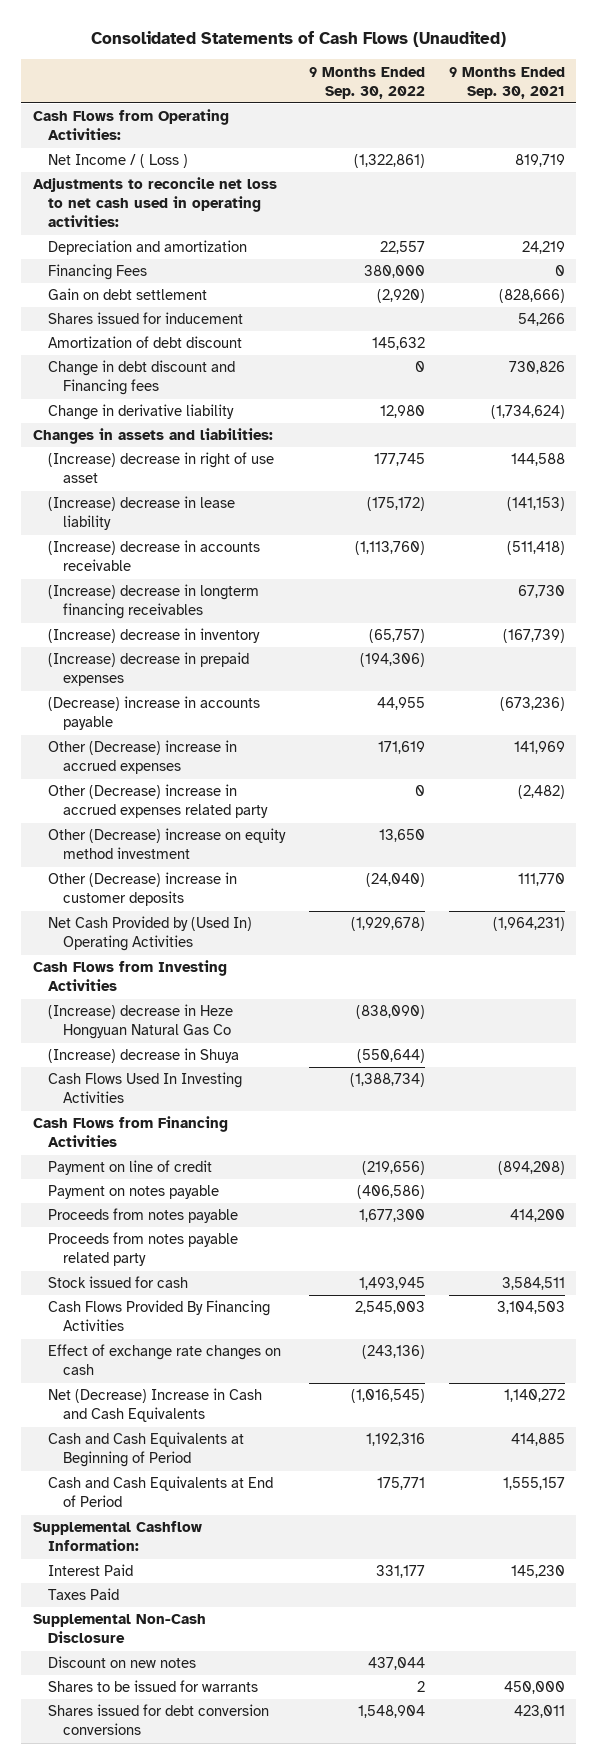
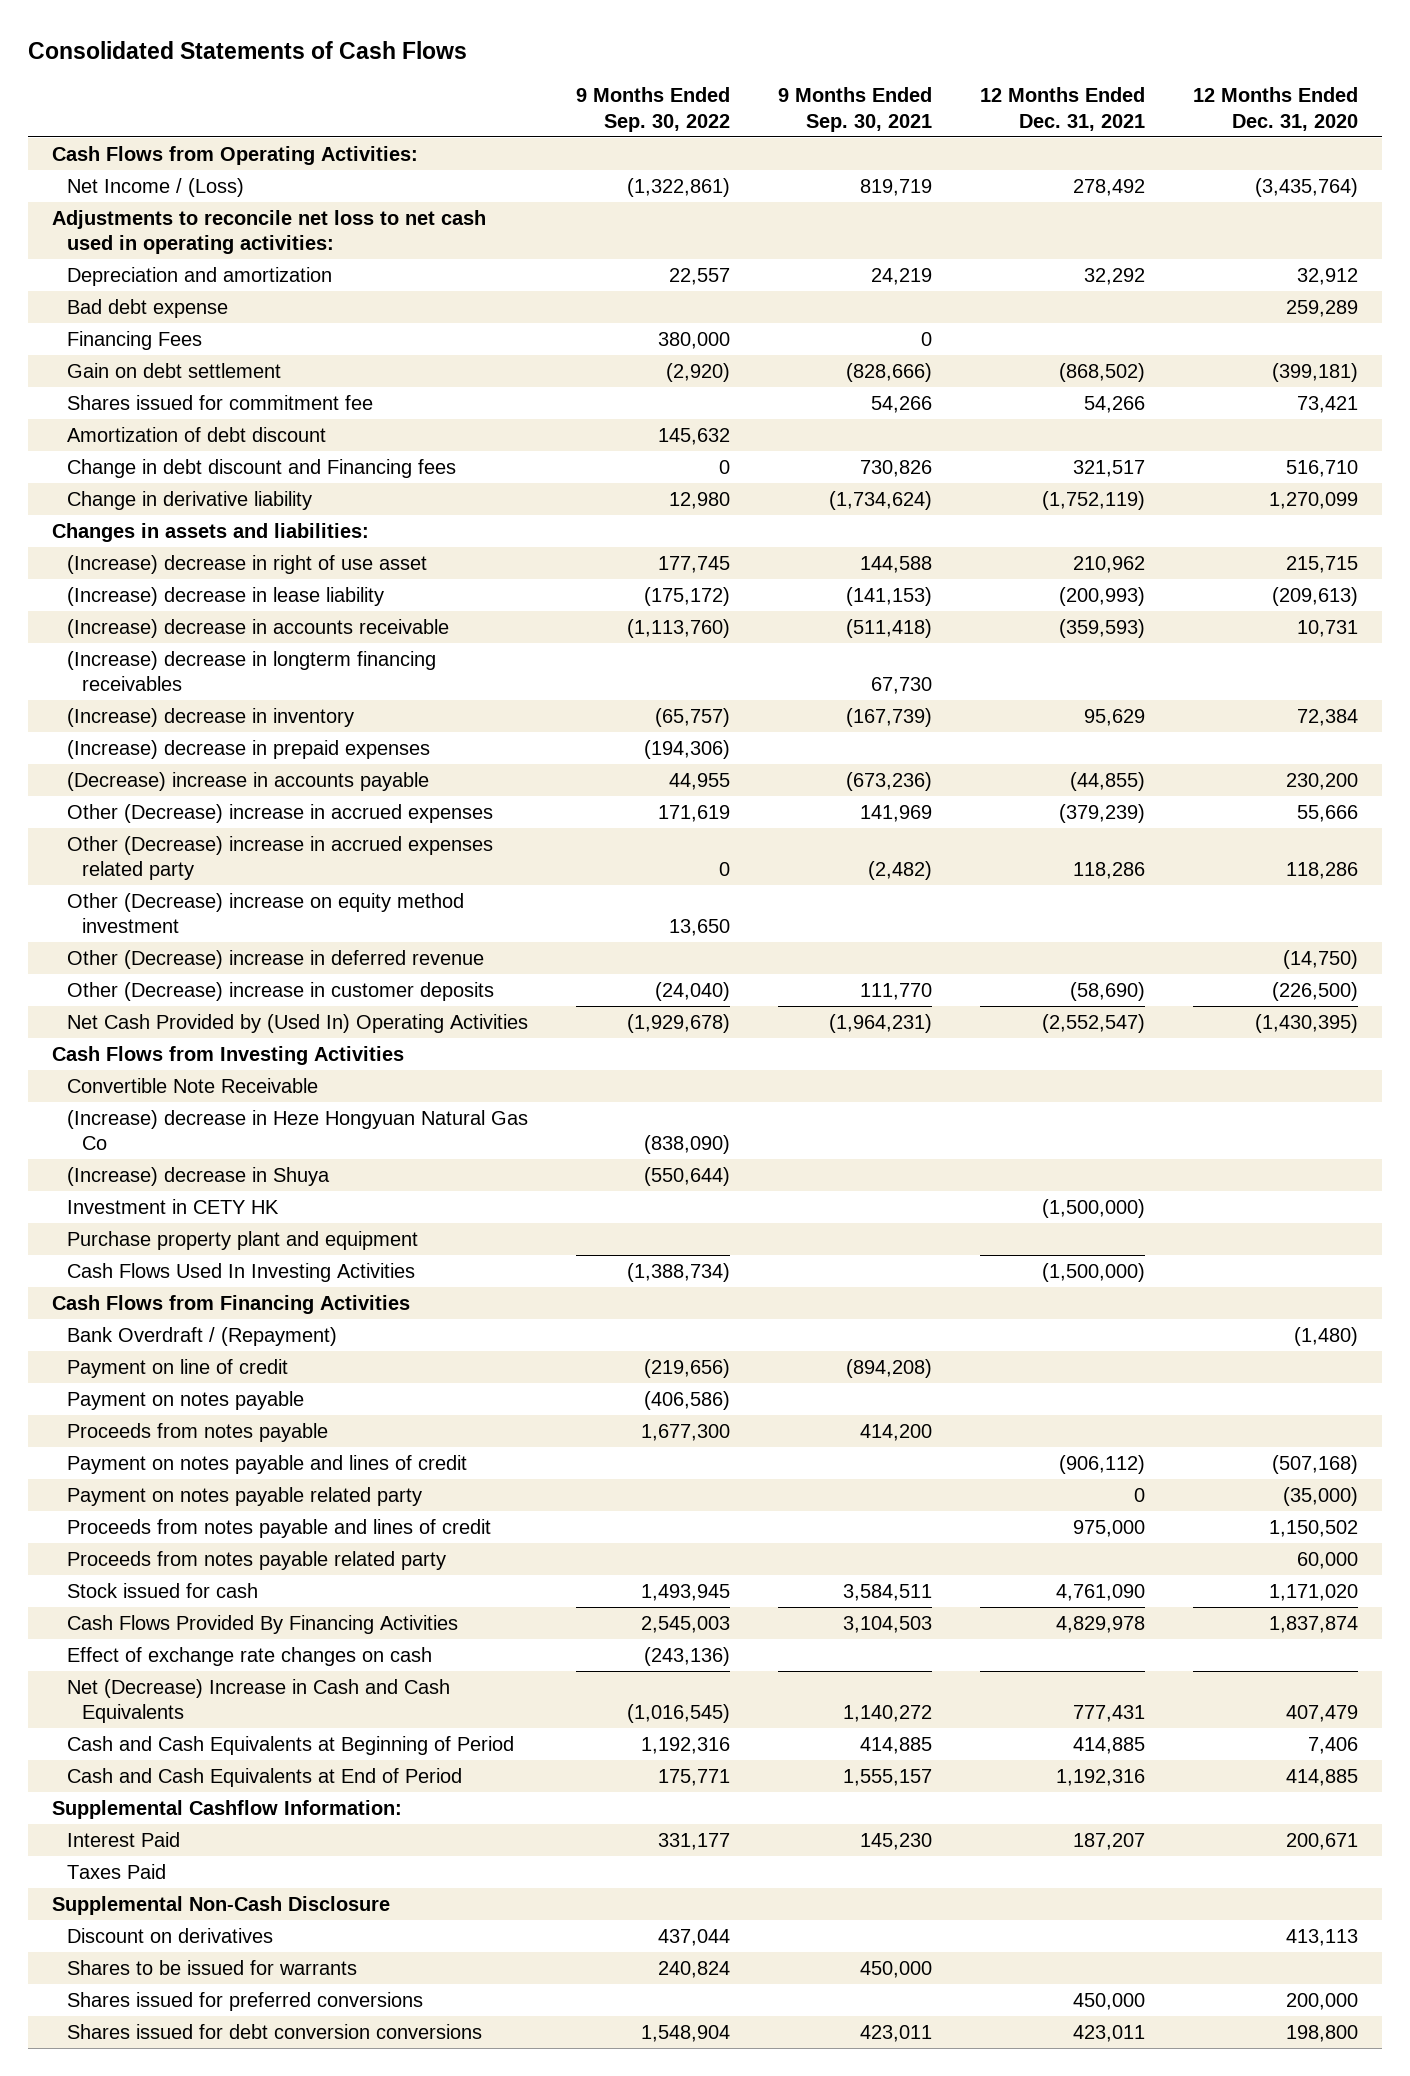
- Consolidated Statements of Cash Flows (Unaudited)
+ Consolidated Statements of Cash Flows
- | 9 Months Ended Sep. 30, 2022 | 9 Months Ended Sep. 30, 2021
+ | 9 Months Ended Sep. 30, 2022 | 9 Months Ended Sep. 30, 2021 | 12 Months Ended Dec. 31, 2021 | 12 Months Ended Dec. 31, 2020
- Net Income / ( Loss ) | (1,322,861) | 819,719
+ Net Income / (Loss) | (1,322,861) | 819,719 | 278,492 | (3,435,764)
+ Bad debt expense | | | | 259,289
- Shares issued for inducement | | 54,266
+ Shares issued for commitment fee | | 54,266 | 54,266 | 73,421
+ Other (Decrease) increase in deferred revenue | | | | (14,750)
+ Convertible Note Receivable
+ Investment in CETY HK | | | (1,500,000) |
+ Purchase property plant and equipment
+ Bank Overdraft / (Repayment) | | | | (1,480)
+ Payment on notes payable and lines of credit | | | (906,112) | (507,168)
+ Payment on notes payable related party | | | 0 | (35,000)
+ Proceeds from notes payable and lines of credit | | | 975,000 | 1,150,502
- Discount on new notes | 437,044 |
- Shares to be issued for warrants | 2 | 450,000
+ Discount on derivatives | 437,044 | | | 413,113
+ Shares to be issued for warrants | 240,824 | 450,000 | |
+ Shares issued for preferred conversions | | | 450,000 | 200,000

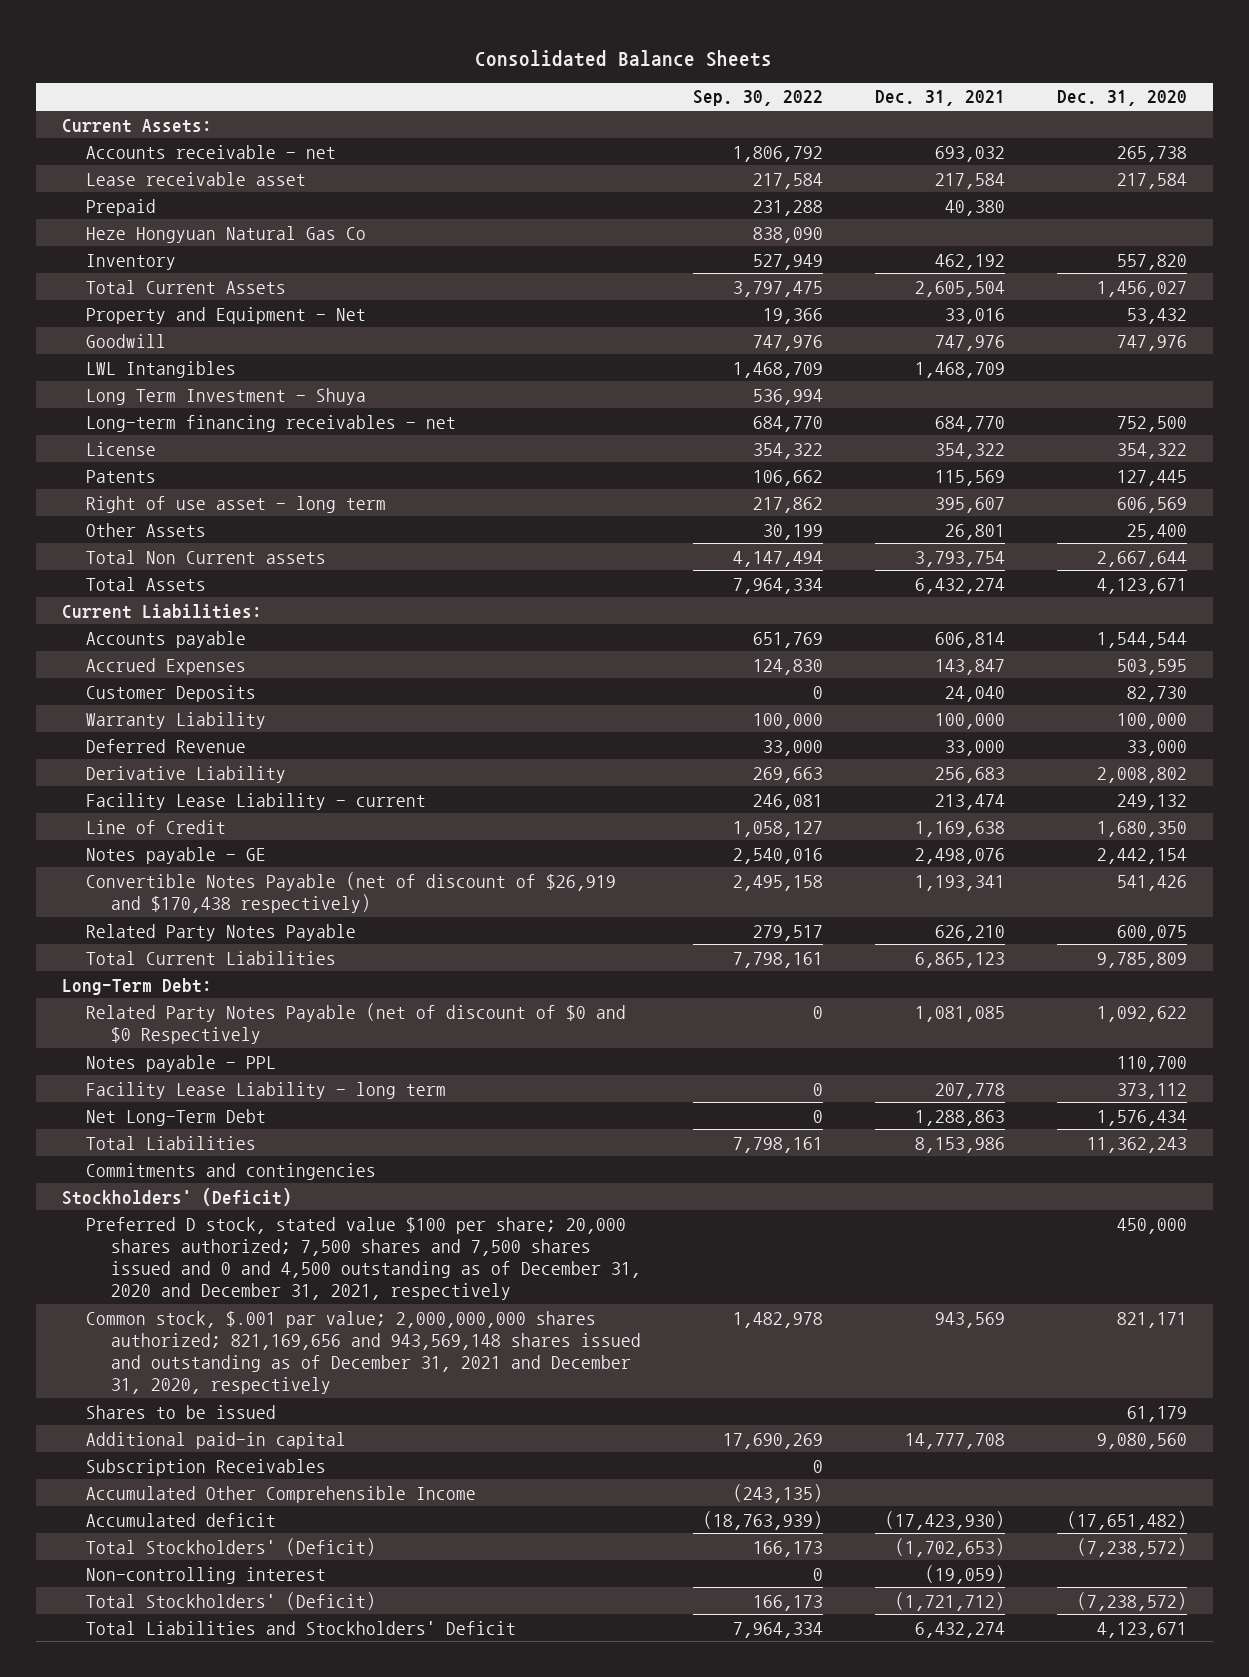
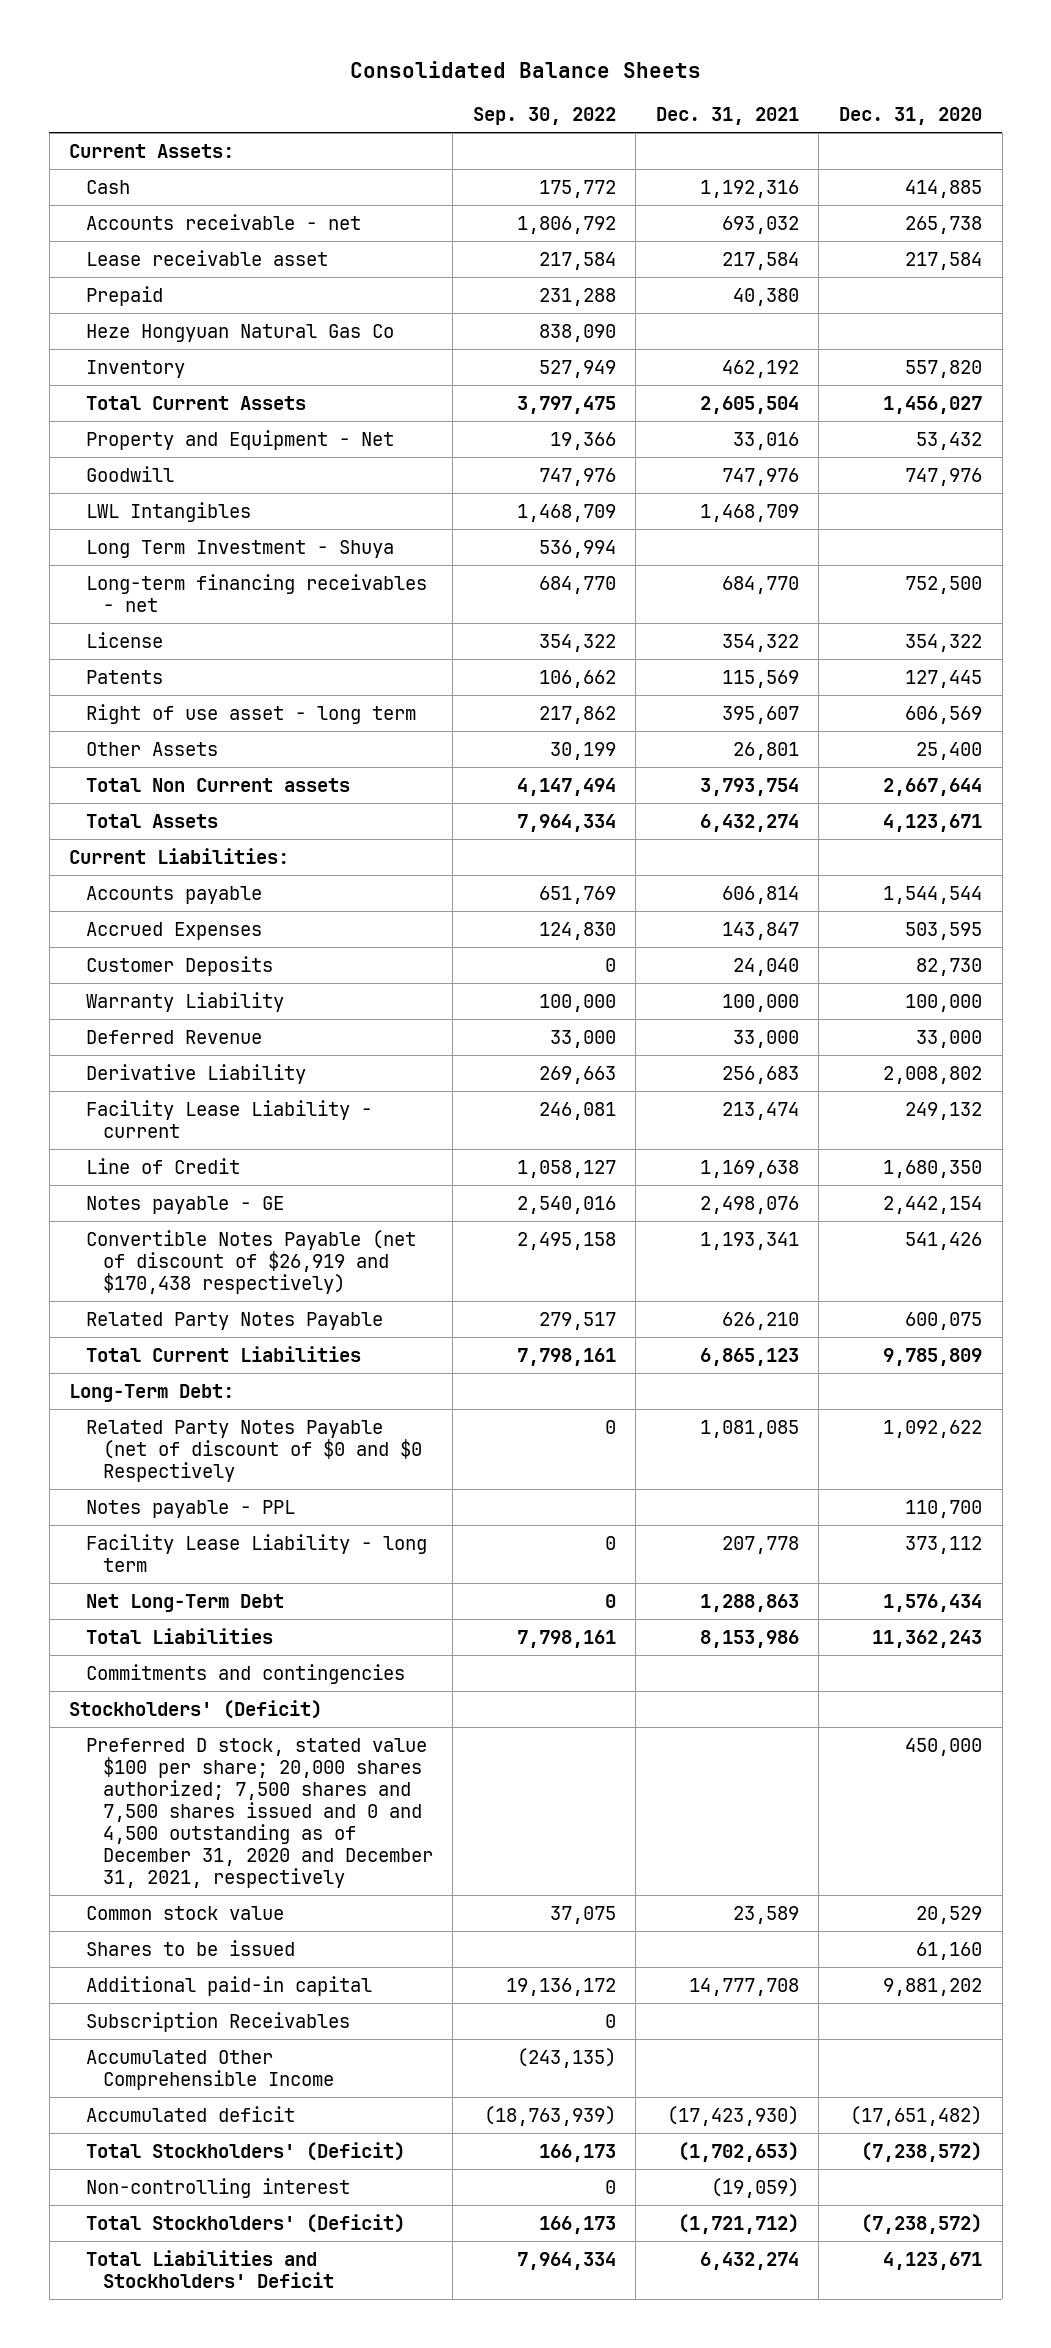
+ Cash | 175,772 | 1,192,316 | 414,885
- Common stock, $.001 par value; 2,000,000,000 shares authorized; 821,169,656 and 943,569,148 shares issued and outstanding as of December 31, 2021 and December 31, 2020, respectively | 1,482,978 | 943,569 | 821,171
- Shares to be issued | | | 61,179
- Additional paid-in capital | 17,690,269 | 14,777,708 | 9,080,560
+ Common stock value | 37,075 | 23,589 | 20,529
+ Shares to be issued | | | 61,160
+ Additional paid-in capital | 19,136,172 | 14,777,708 | 9,881,202

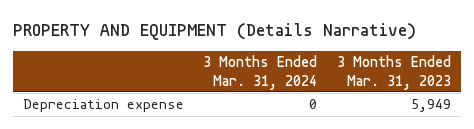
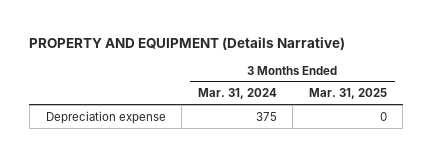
- | 3 Months Ended Mar. 31, 2024 | 3 Months Ended Mar. 31, 2023
+ | 3 Months Ended Mar. 31, 2024 | 3 Months Ended Mar. 31, 2025
- Depreciation expense | 0 | 5,949
+ Depreciation expense | 375 | 0

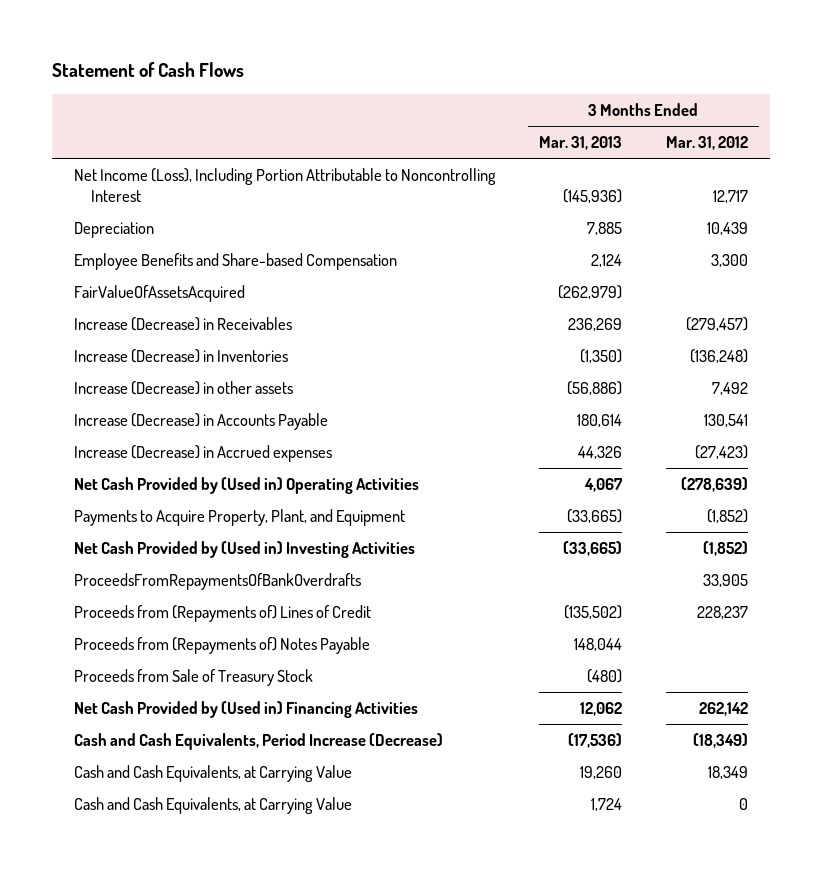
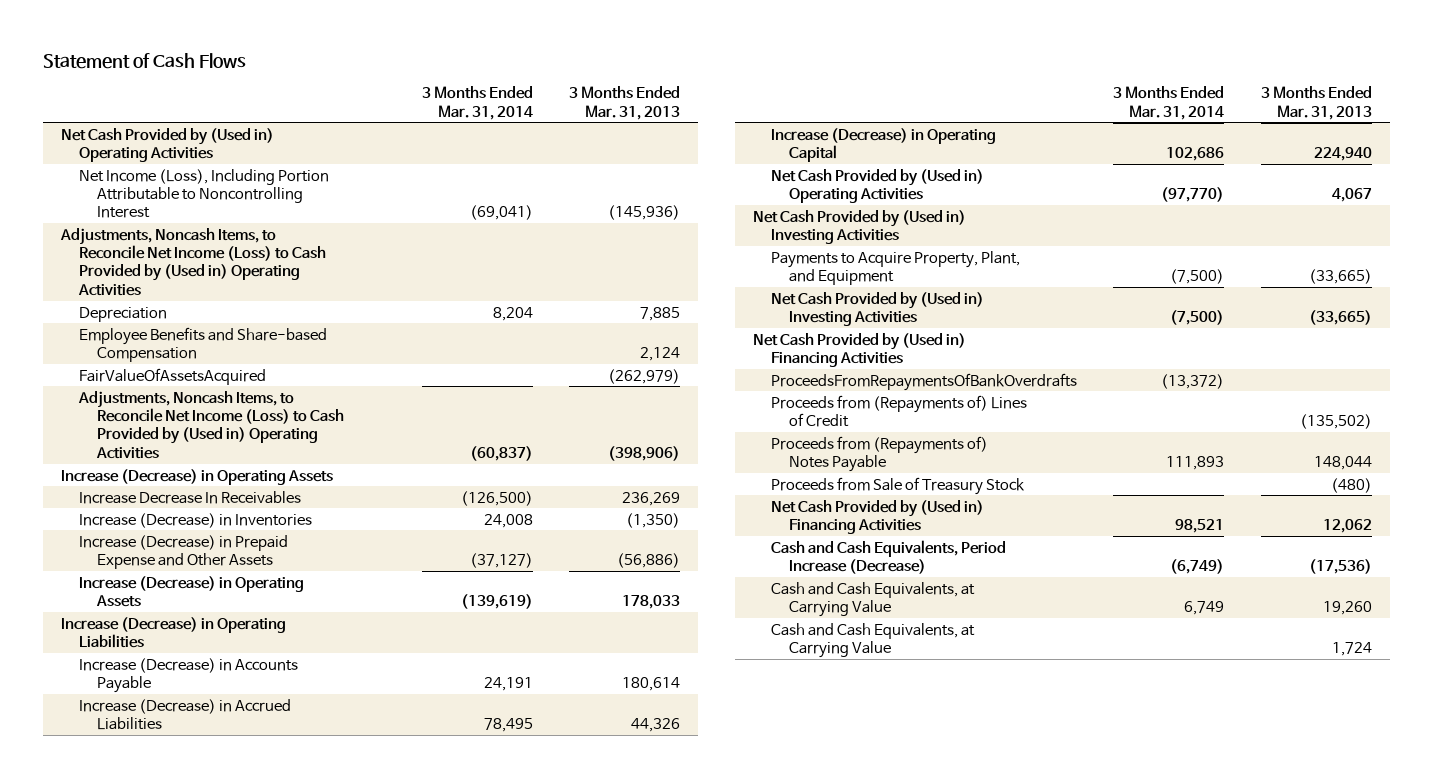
- | 3 Months Ended Mar. 31, 2013 | 3 Months Ended Mar. 31, 2012
+ | 3 Months Ended Mar. 31, 2014 | 3 Months Ended Mar. 31, 2013
+ Net Cash Provided by (Used in) Operating Activities
+ Adjustments, Noncash Items, to Reconcile Net Income (Loss) to Cash Provided by (Used in) Operating Activities
- Increase (Decrease) in Receivables | 236,269 | (279,457)
+ Adjustments, Noncash Items, to Reconcile Net Income (Loss) to Cash Provided by (Used in) Operating Activities | (60,837) | (398,906)
+ Increase (Decrease) in Operating Assets
+ Increase Decrease In Receivables | (126,500) | 236,269
- Increase (Decrease) in other assets | (56,886) | 7,492
+ Increase (Decrease) in Prepaid Expense and Other Assets | (37,127) | (56,886)
+ Increase (Decrease) in Operating Assets | (139,619) | 178,033
+ Increase (Decrease) in Operating Liabilities
- Increase (Decrease) in Accrued expenses | 44,326 | (27,423)
+ Increase (Decrease) in Accrued Liabilities | 78,495 | 44,326
+ Increase (Decrease) in Operating Capital | 102,686 | 224,940
+ Net Cash Provided by (Used in) Investing Activities
+ Net Cash Provided by (Used in) Financing Activities

